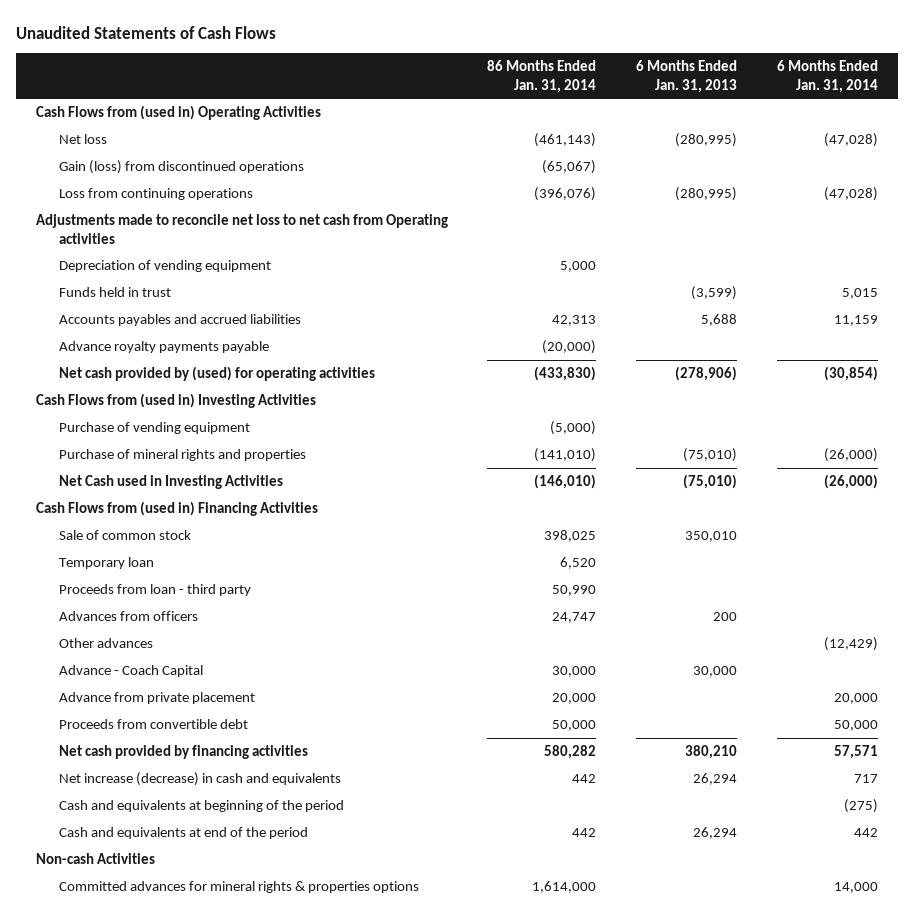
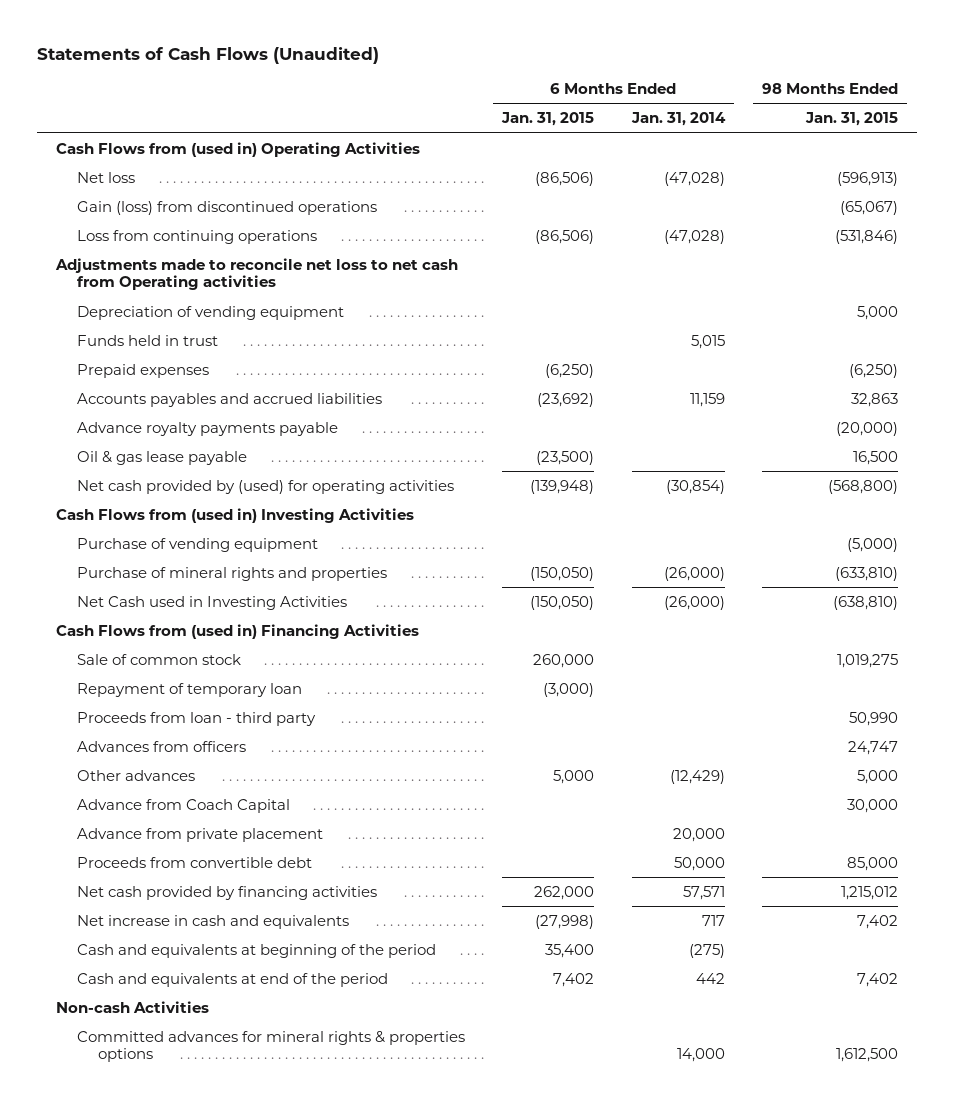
- Unaudited Statements of Cash Flows
+ Statements of Cash Flows (Unaudited)
- | 86 Months Ended Jan. 31, 2014 | 6 Months Ended Jan. 31, 2013 | 6 Months Ended Jan. 31, 2014
+ | 6 Months Ended Jan. 31, 2015 | 6 Months Ended Jan. 31, 2014 | 98 Months Ended Jan. 31, 2015
+ Prepaid expenses | (6,250) | | (6,250)
+ Oil & gas lease payable | (23,500) | | 16,500
- Temporary loan | 6,520 | |
+ Repayment of temporary loan | (3,000) | |
- Advance - Coach Capital | 30,000 | 30,000 |
+ Advance from Coach Capital | | | 30,000
- Net increase (decrease) in cash and equivalents | 442 | 26,294 | 717
+ Net increase in cash and equivalents | (27,998) | 717 | 7,402

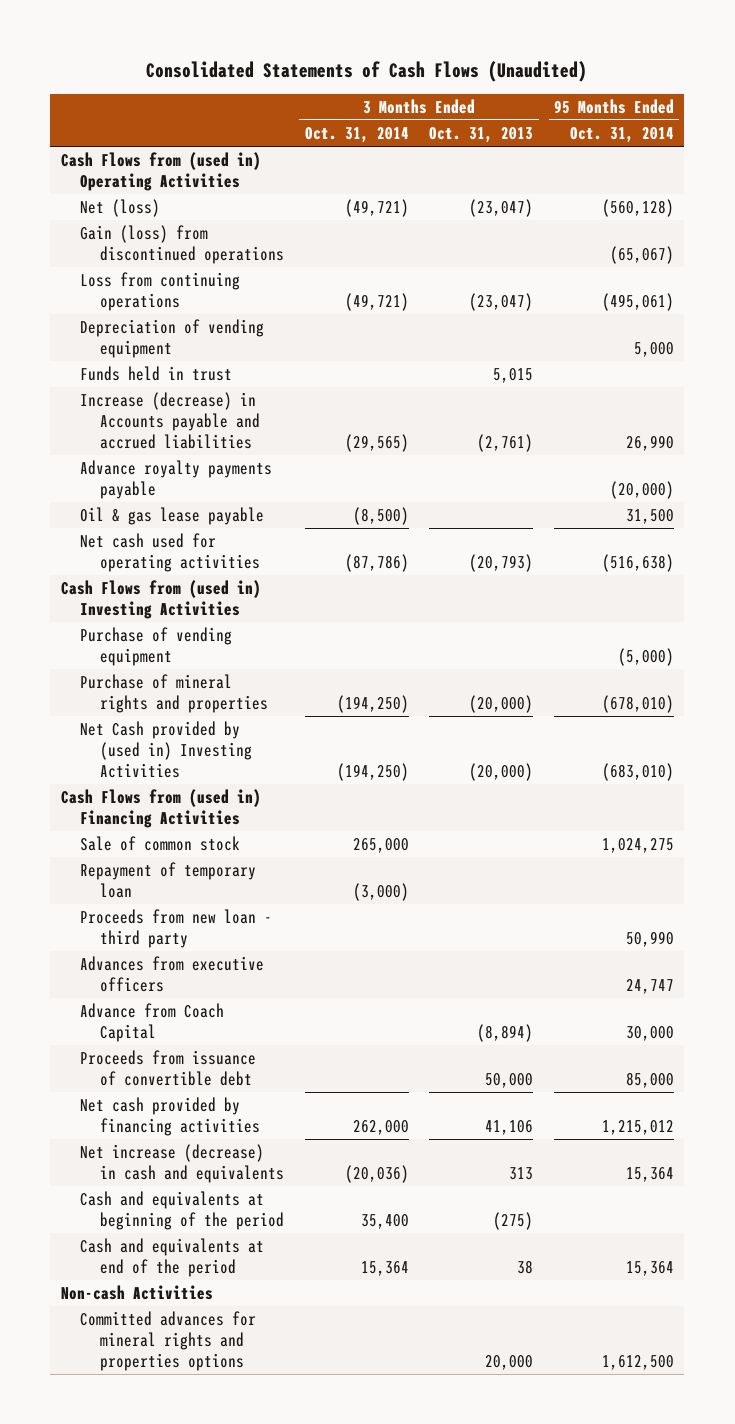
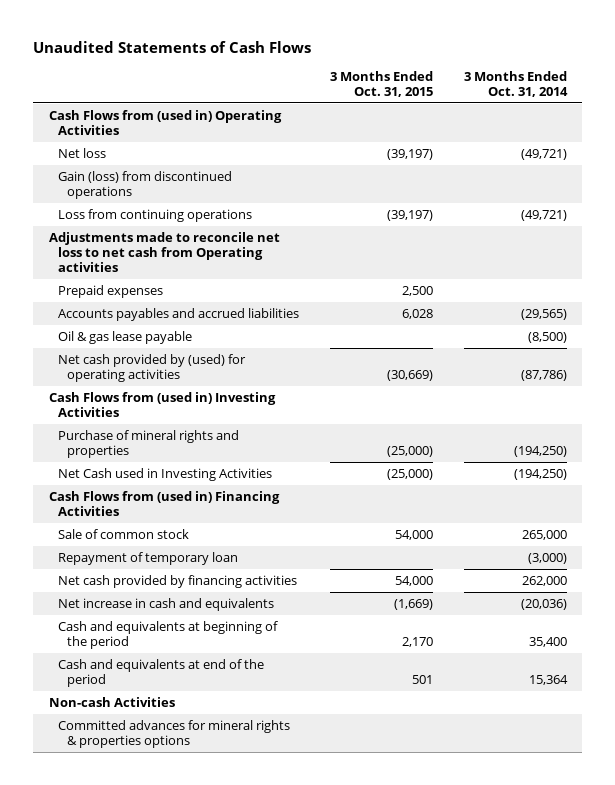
- Consolidated Statements of Cash Flows (Unaudited)
+ Unaudited Statements of Cash Flows
- | 3 Months Ended Oct. 31, 2014 | 3 Months Ended Oct. 31, 2013 | 95 Months Ended Oct. 31, 2014
+ | 3 Months Ended Oct. 31, 2015 | 3 Months Ended Oct. 31, 2014
- Net (loss) | (49,721) | (23,047) | (560,128)
+ Net loss | (39,197) | (49,721)
- Depreciation of vending equipment | | | 5,000
- Funds held in trust | | 5,015 |
- Increase (decrease) in Accounts payable and accrued liabilities | (29,565) | (2,761) | 26,990
- Advance royalty payments payable | | | (20,000)
+ Adjustments made to reconcile net loss to net cash from Operating activities
+ Prepaid expenses | 2,500 |
+ Accounts payables and accrued liabilities | 6,028 | (29,565)
- Net cash used for operating activities | (87,786) | (20,793) | (516,638)
+ Net cash provided by (used) for operating activities | (30,669) | (87,786)
- Purchase of vending equipment | | | (5,000)
- Net Cash provided by (used in) Investing Activities | (194,250) | (20,000) | (683,010)
+ Net Cash used in Investing Activities | (25,000) | (194,250)
- Proceeds from new loan - third party | | | 50,990
- Advances from executive officers | | | 24,747
- Advance from Coach Capital | | (8,894) | 30,000
- Proceeds from issuance of convertible debt | | 50,000 | 85,000
- Net increase (decrease) in cash and equivalents | (20,036) | 313 | 15,364
+ Net increase in cash and equivalents | (1,669) | (20,036)
- Committed advances for mineral rights and properties options | | 20,000 | 1,612,500
+ Committed advances for mineral rights & properties options

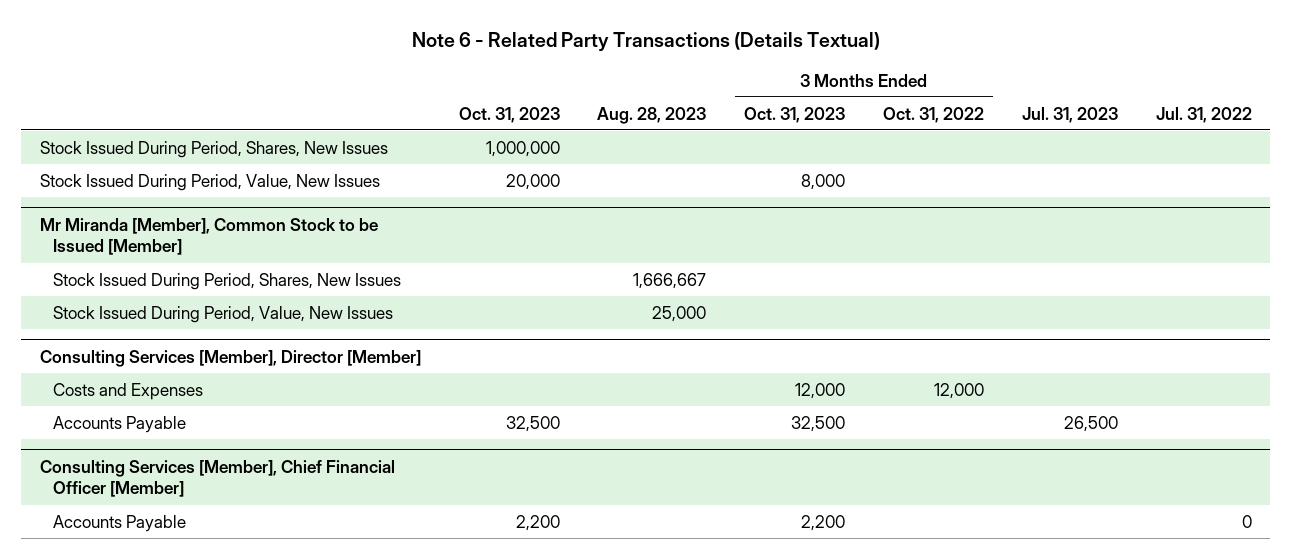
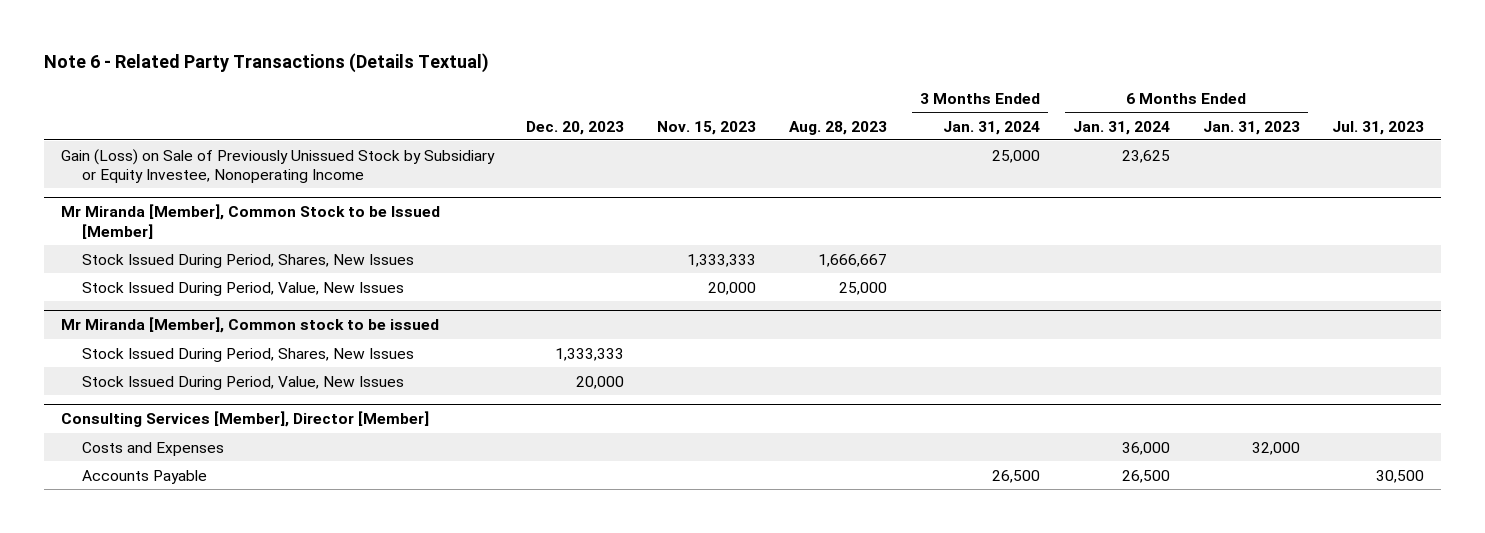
- | Oct. 31, 2023 | Aug. 28, 2023 | 3 Months Ended Oct. 31, 2023 | 3 Months Ended Oct. 31, 2022 | Jul. 31, 2023 | Jul. 31, 2022
+ | Dec. 20, 2023 | Nov. 15, 2023 | Aug. 28, 2023 | 3 Months Ended Jan. 31, 2024 | 6 Months Ended Jan. 31, 2024 | 6 Months Ended Jan. 31, 2023 | Jul. 31, 2023
- Stock Issued During Period, Shares, New Issues | 1,000,000 | | | | |
- Stock Issued During Period, Value, New Issues | 20,000 | | 8,000 | | |
+ Gain (Loss) on Sale of Previously Unissued Stock by Subsidiary or Equity Investee, Nonoperating Income | | | | 25,000 | 23,625 | |
+ Mr Miranda [Member], Common stock to be issued
+ Stock Issued During Period, Shares, New Issues | 1,333,333 | | | | | |
+ Stock Issued During Period, Value, New Issues | 20,000 | | | | | |
@ Consulting Services [Member], Director [Member]
- Accounts Payable | 32,500 | | 32,500 | | 26,500 |
- Consulting Services [Member], Chief Financial Officer [Member]
- Accounts Payable | 2,200 | | 2,200 | | | 0
@ Consulting Services [Member], Director [Member]
+ Accounts Payable | | | | 26,500 | 26,500 | | 30,500

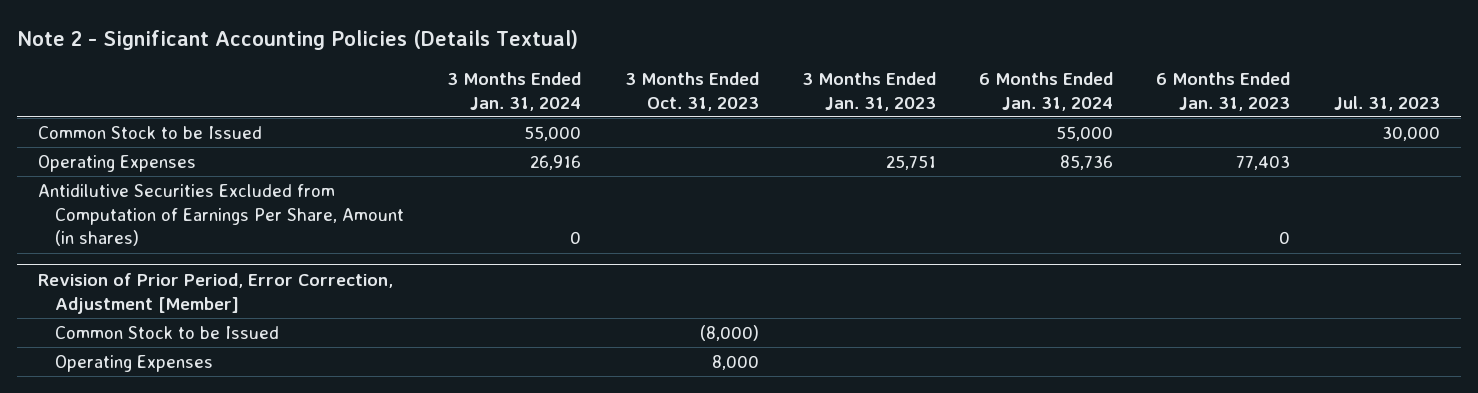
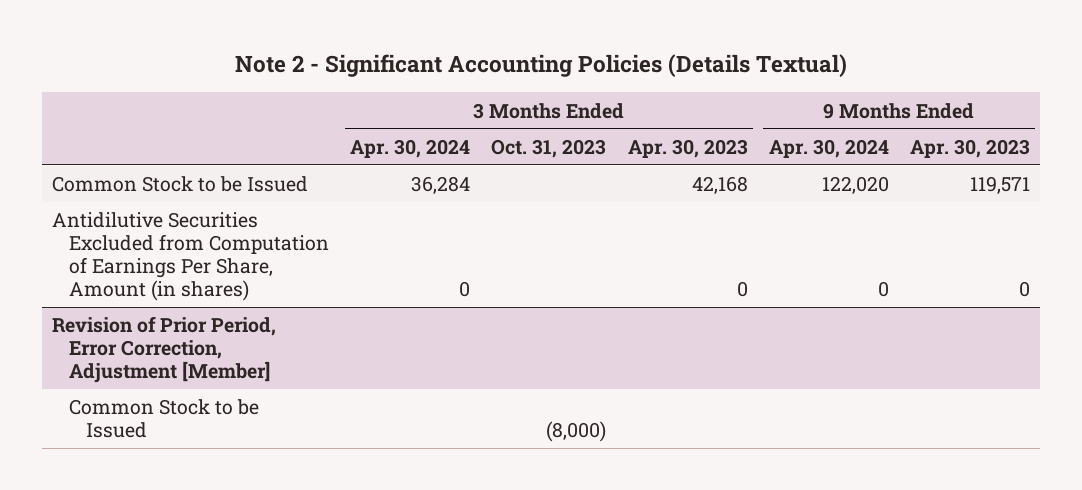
- | 3 Months Ended Jan. 31, 2024 | 3 Months Ended Oct. 31, 2023 | 3 Months Ended Jan. 31, 2023 | 6 Months Ended Jan. 31, 2024 | 6 Months Ended Jan. 31, 2023 | Jul. 31, 2023
+ | 3 Months Ended Apr. 30, 2024 | 3 Months Ended Oct. 31, 2023 | 3 Months Ended Apr. 30, 2023 | 9 Months Ended Apr. 30, 2024 | 9 Months Ended Apr. 30, 2023
- Operating Expenses | 26,916 | | 25,751 | 85,736 | 77,403 |
@ Revision of Prior Period, Error Correction, Adjustment [Member]
- Operating Expenses | | 8,000 | | | |

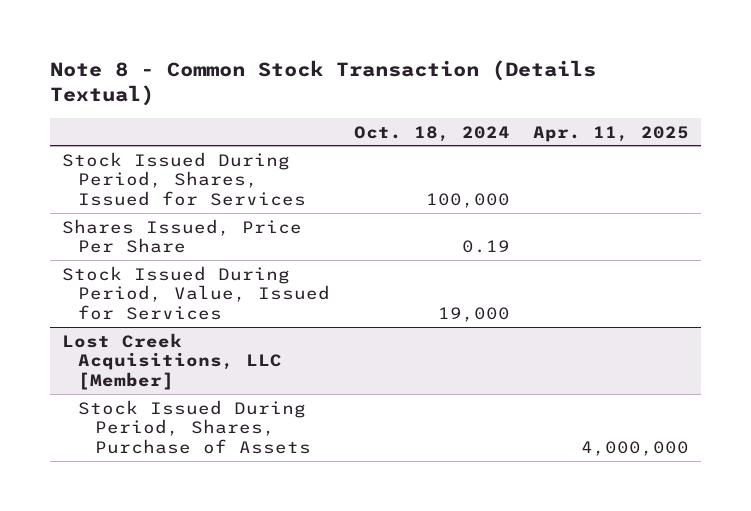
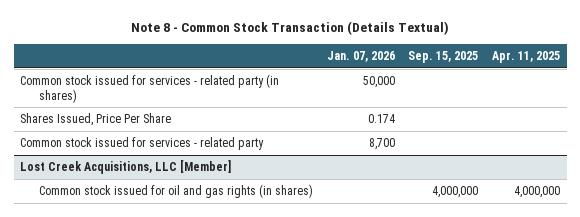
- | Oct. 18, 2024 | Apr. 11, 2025
+ | Jan. 07, 2026 | Sep. 15, 2025 | Apr. 11, 2025
- Stock Issued During Period, Shares, Issued for Services | 100,000 |
+ Common stock issued for services - related party (in shares) | 50,000 | |
- Stock Issued During Period, Value, Issued for Services | 19,000 |
+ Common stock issued for services - related party | 8,700 | |
@ Lost Creek Acquisitions, LLC [Member]
- Stock Issued During Period, Shares, Purchase of Assets | | 4,000,000
+ Common stock issued for oil and gas rights (in shares) | | 4,000,000 | 4,000,000

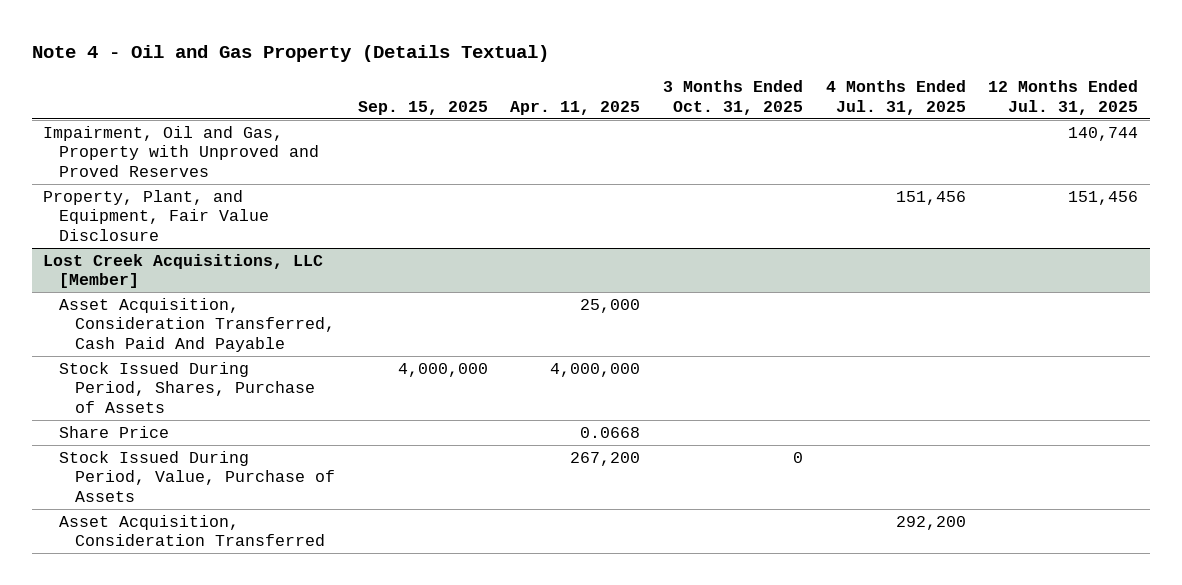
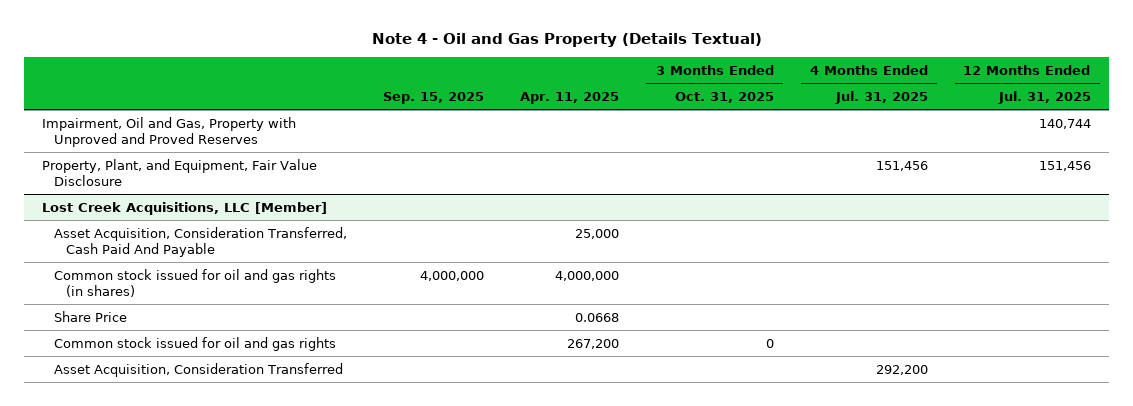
@ Lost Creek Acquisitions, LLC [Member]
- Stock Issued During Period, Shares, Purchase of Assets | 4,000,000 | 4,000,000 | | |
+ Common stock issued for oil and gas rights (in shares) | 4,000,000 | 4,000,000 | | |
- Stock Issued During Period, Value, Purchase of Assets | | 267,200 | 0 | |
+ Common stock issued for oil and gas rights | | 267,200 | 0 | |

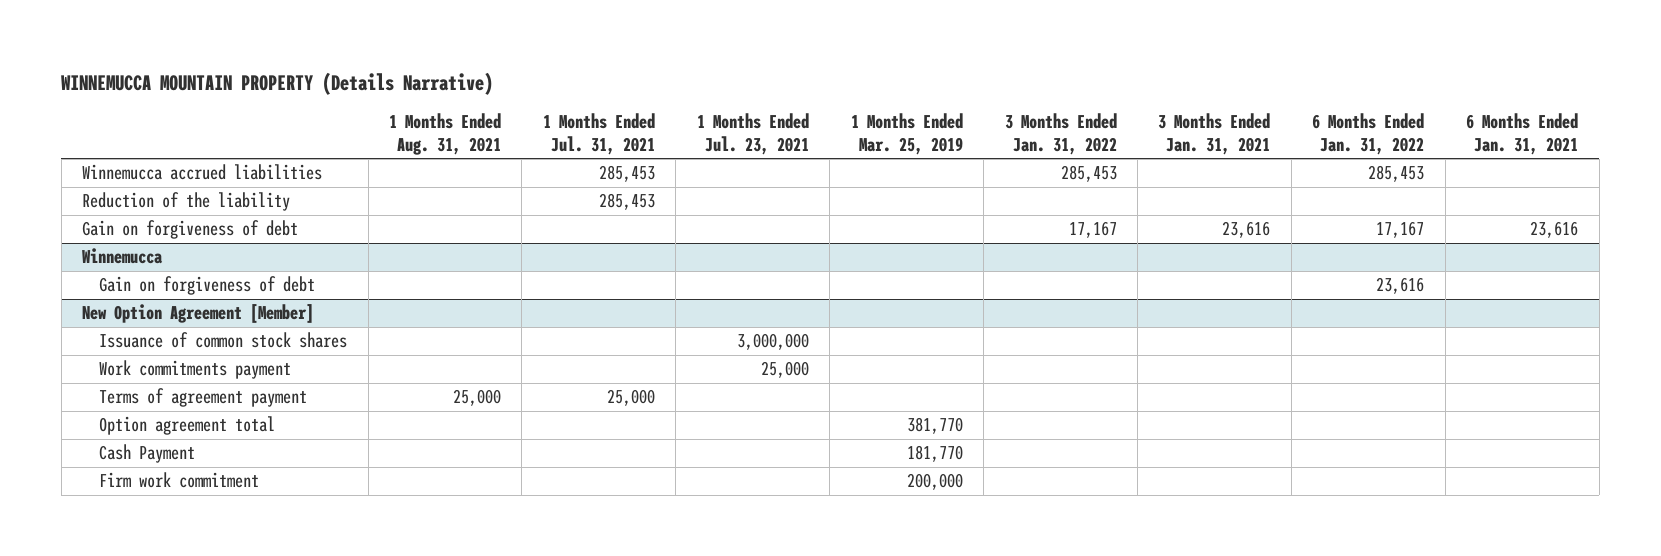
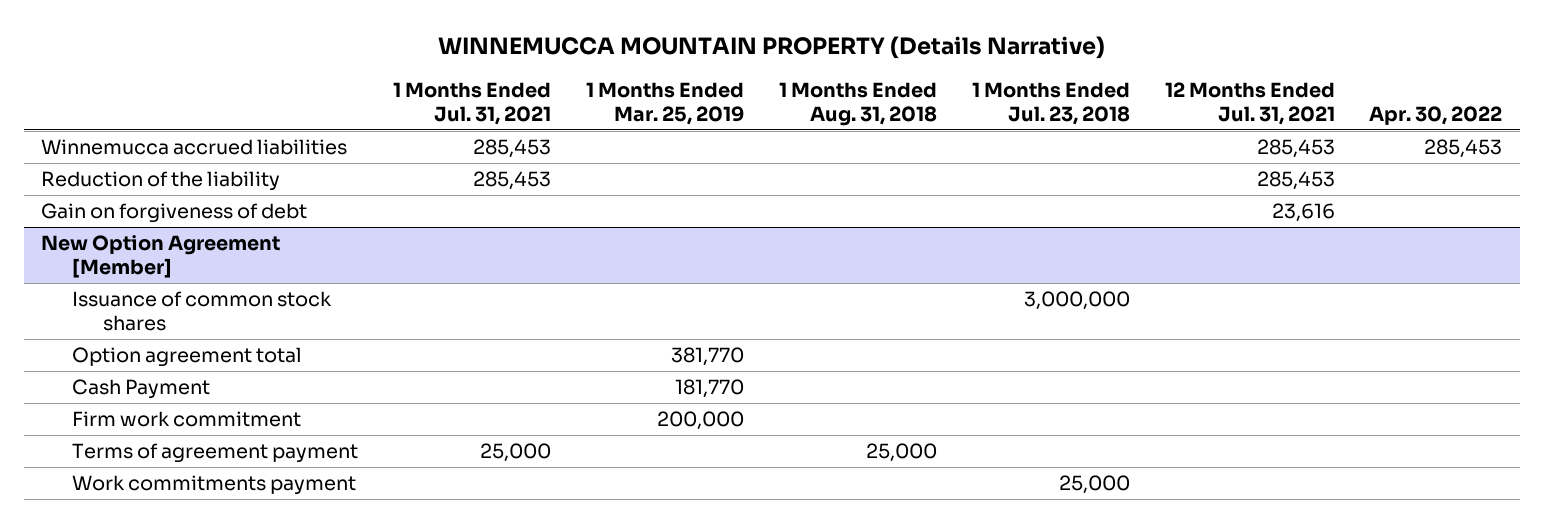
- | 1 Months Ended Aug. 31, 2021 | 1 Months Ended Jul. 31, 2021 | 1 Months Ended Jul. 23, 2021 | 1 Months Ended Mar. 25, 2019 | 3 Months Ended Jan. 31, 2022 | 3 Months Ended Jan. 31, 2021 | 6 Months Ended Jan. 31, 2022 | 6 Months Ended Jan. 31, 2021
+ | 1 Months Ended Jul. 31, 2021 | 1 Months Ended Mar. 25, 2019 | 1 Months Ended Aug. 31, 2018 | 1 Months Ended Jul. 23, 2018 | 12 Months Ended Jul. 31, 2021 | Apr. 30, 2022
- Winnemucca
- Gain on forgiveness of debt | | | | | | | 23,616 |
@ New Option Agreement [Member]
moved down: Terms of agreement payment | 25,000 | | 25,000 | | |
moved down: Work commitments payment | | | | 25,000 | |

